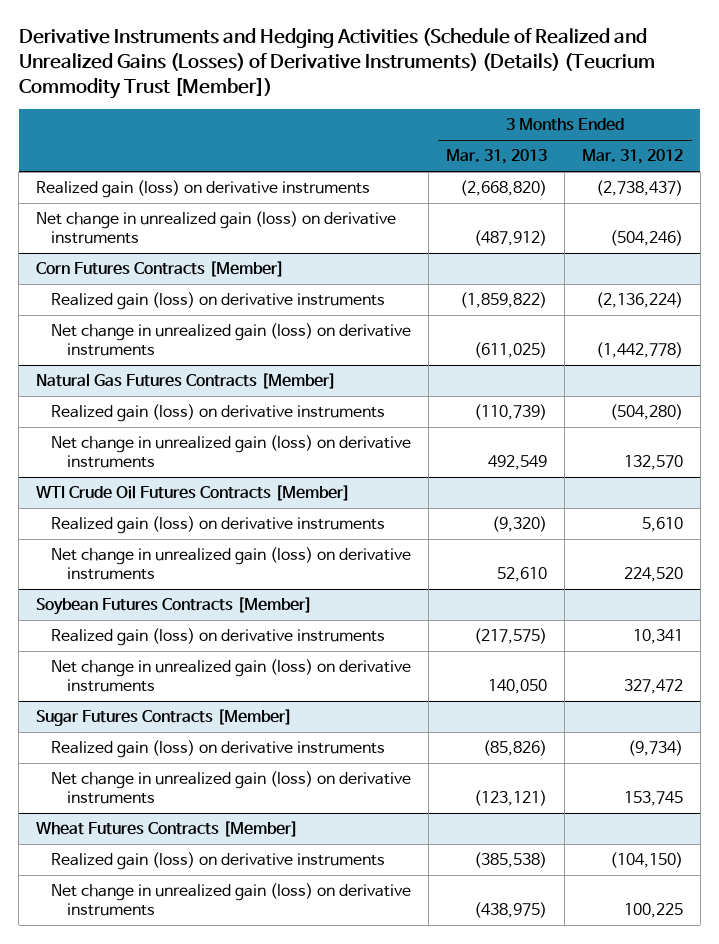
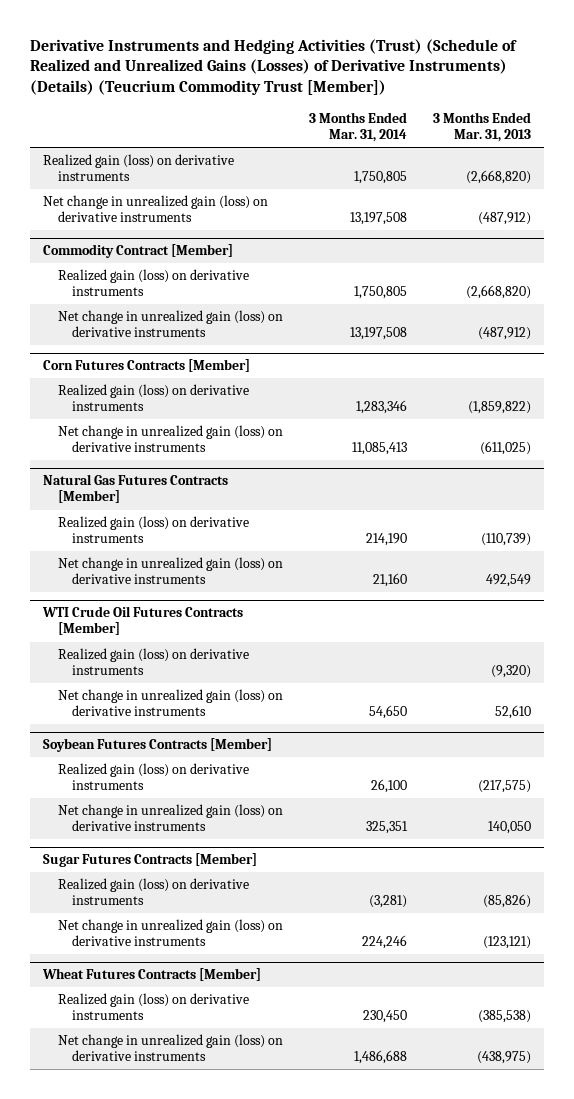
- Derivative Instruments and Hedging Activities (Schedule of Realized and Unrealized Gains (Losses) of Derivative Instruments) (Details) (Teucrium Commodity Trust [Member])
+ Derivative Instruments and Hedging Activities (Trust) (Schedule of Realized and Unrealized Gains (Losses) of Derivative Instruments) (Details) (Teucrium Commodity Trust [Member])
- | 3 Months Ended Mar. 31, 2013 | 3 Months Ended Mar. 31, 2012
+ | 3 Months Ended Mar. 31, 2014 | 3 Months Ended Mar. 31, 2013
+ Commodity Contract [Member]
+ Realized gain (loss) on derivative instruments | 1,750,805 | (2,668,820)
+ Net change in unrealized gain (loss) on derivative instruments | 13,197,508 | (487,912)

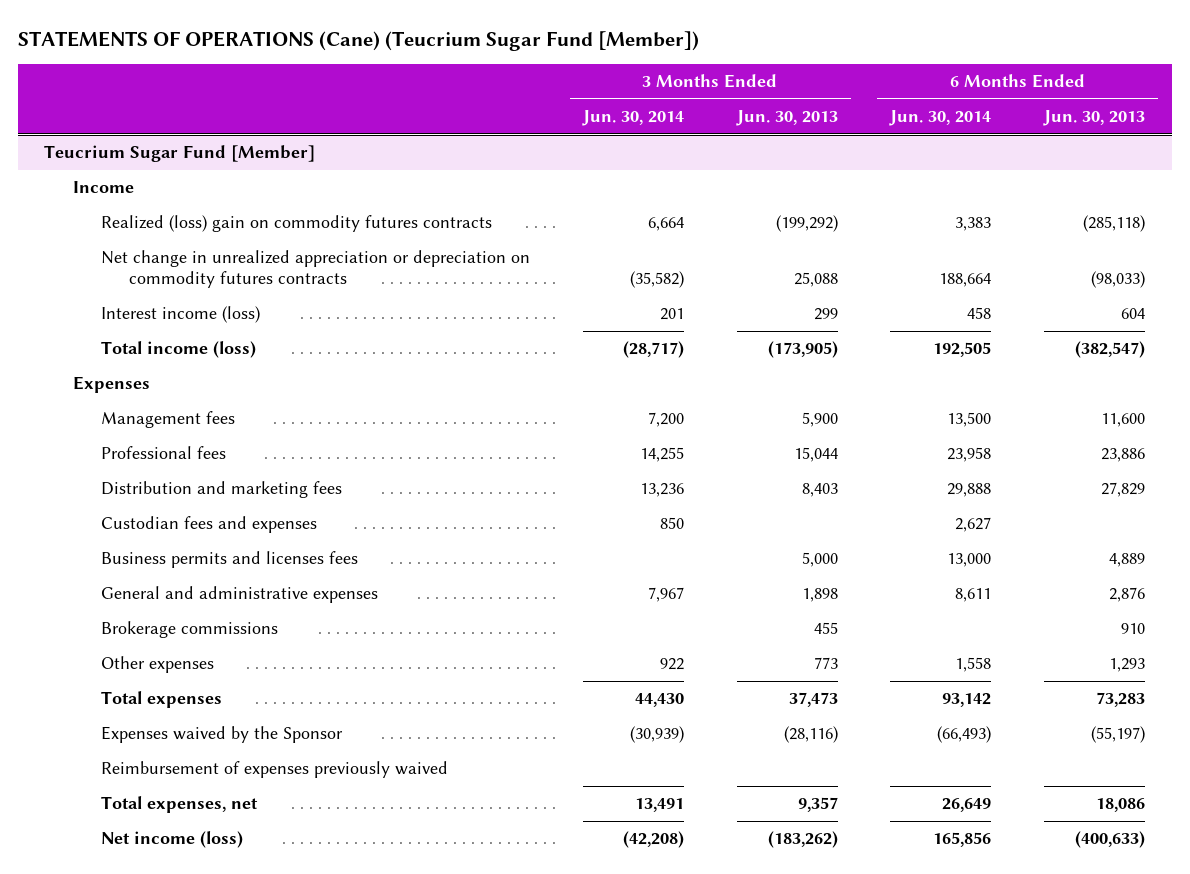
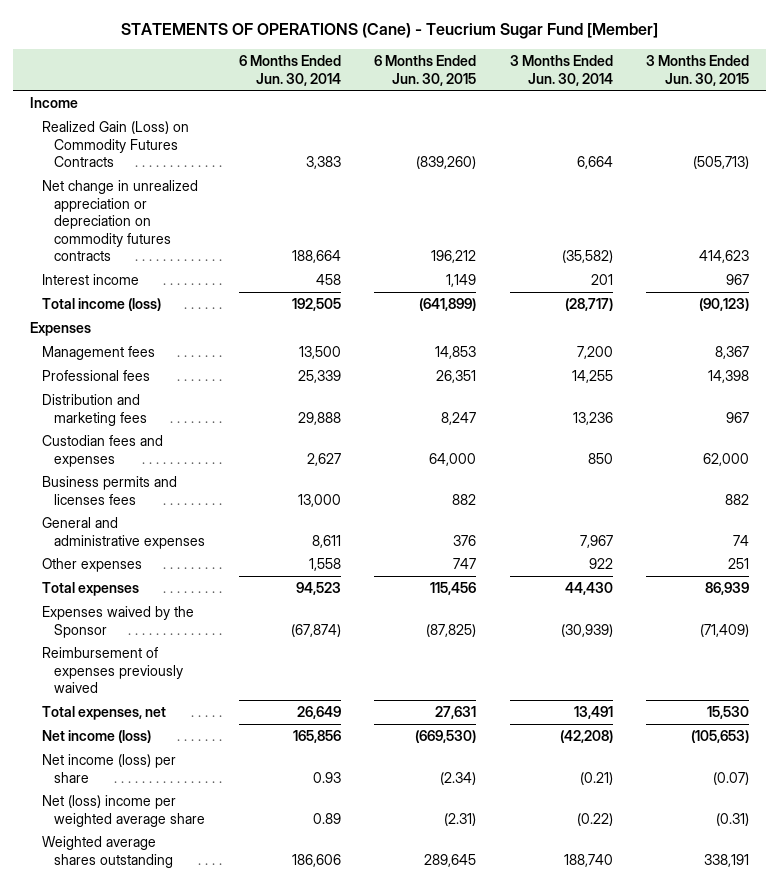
- STATEMENTS OF OPERATIONS (Cane) (Teucrium Sugar Fund [Member])
+ STATEMENTS OF OPERATIONS (Cane) - Teucrium Sugar Fund [Member]
- | 3 Months Ended Jun. 30, 2014 | 3 Months Ended Jun. 30, 2013 | 6 Months Ended Jun. 30, 2014 | 6 Months Ended Jun. 30, 2013
+ | 6 Months Ended Jun. 30, 2014 | 6 Months Ended Jun. 30, 2015 | 3 Months Ended Jun. 30, 2014 | 3 Months Ended Jun. 30, 2015
- Teucrium Sugar Fund [Member]
- Realized (loss) gain on commodity futures contracts | 6,664 | (199,292) | 3,383 | (285,118)
+ Realized Gain (Loss) on Commodity Futures Contracts | 3,383 | (839,260) | 6,664 | (505,713)
- Interest income (loss) | 201 | 299 | 458 | 604
+ Interest income | 458 | 1,149 | 201 | 967
- Professional fees | 14,255 | 15,044 | 23,958 | 23,886
+ Professional fees | 25,339 | 26,351 | 14,255 | 14,398
- Brokerage commissions | | 455 | | 910
- Total expenses | 44,430 | 37,473 | 93,142 | 73,283
- Expenses waived by the Sponsor | (30,939) | (28,116) | (66,493) | (55,197)
+ Total expenses | 94,523 | 115,456 | 44,430 | 86,939
+ Expenses waived by the Sponsor | (67,874) | (87,825) | (30,939) | (71,409)
+ Net income (loss) per share | 0.93 | (2.34) | (0.21) | (0.07)
+ Net (loss) income per weighted average share | 0.89 | (2.31) | (0.22) | (0.31)
+ Weighted average shares outstanding | 186,606 | 289,645 | 188,740 | 338,191

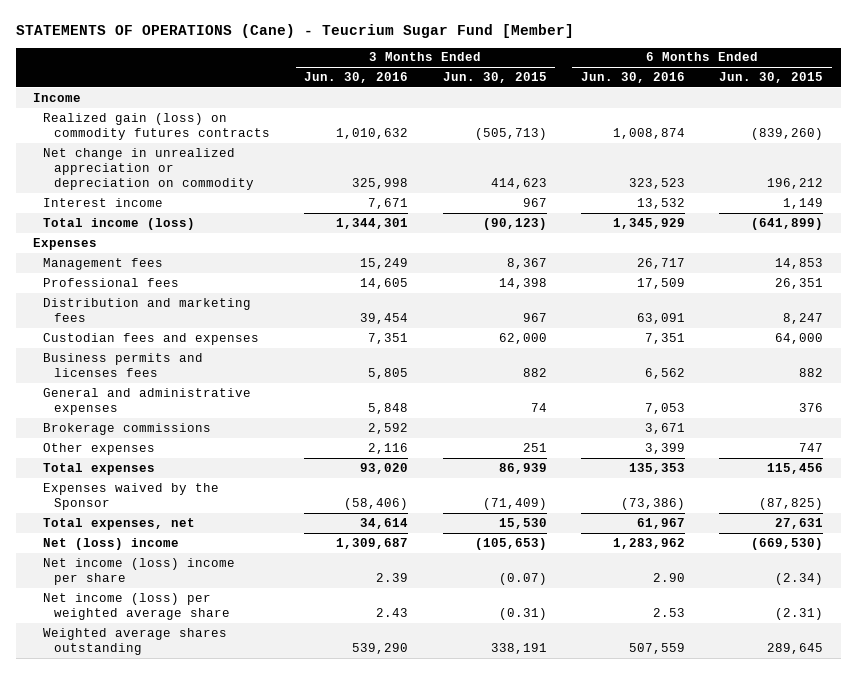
- | 6 Months Ended Jun. 30, 2014 | 6 Months Ended Jun. 30, 2015 | 3 Months Ended Jun. 30, 2014 | 3 Months Ended Jun. 30, 2015
+ | 3 Months Ended Jun. 30, 2016 | 3 Months Ended Jun. 30, 2015 | 6 Months Ended Jun. 30, 2016 | 6 Months Ended Jun. 30, 2015
- Realized Gain (Loss) on Commodity Futures Contracts | 3,383 | (839,260) | 6,664 | (505,713)
- Net change in unrealized appreciation or depreciation on commodity futures contracts | 188,664 | 196,212 | (35,582) | 414,623
+ Realized gain (loss) on commodity futures contracts | 1,010,632 | (505,713) | 1,008,874 | (839,260)
+ Net change in unrealized appreciation or depreciation on commodity | 325,998 | 414,623 | 323,523 | 196,212
+ Brokerage commissions | 2,592 | | 3,671 |
- Reimbursement of expenses previously waived
- Net income (loss) | 165,856 | (669,530) | (42,208) | (105,653)
- Net income (loss) per share | 0.93 | (2.34) | (0.21) | (0.07)
- Net (loss) income per weighted average share | 0.89 | (2.31) | (0.22) | (0.31)
+ Net (loss) income | 1,309,687 | (105,653) | 1,283,962 | (669,530)
+ Net income (loss) income per share | 2.39 | (0.07) | 2.90 | (2.34)
+ Net income (loss) per weighted average share | 2.43 | (0.31) | 2.53 | (2.31)

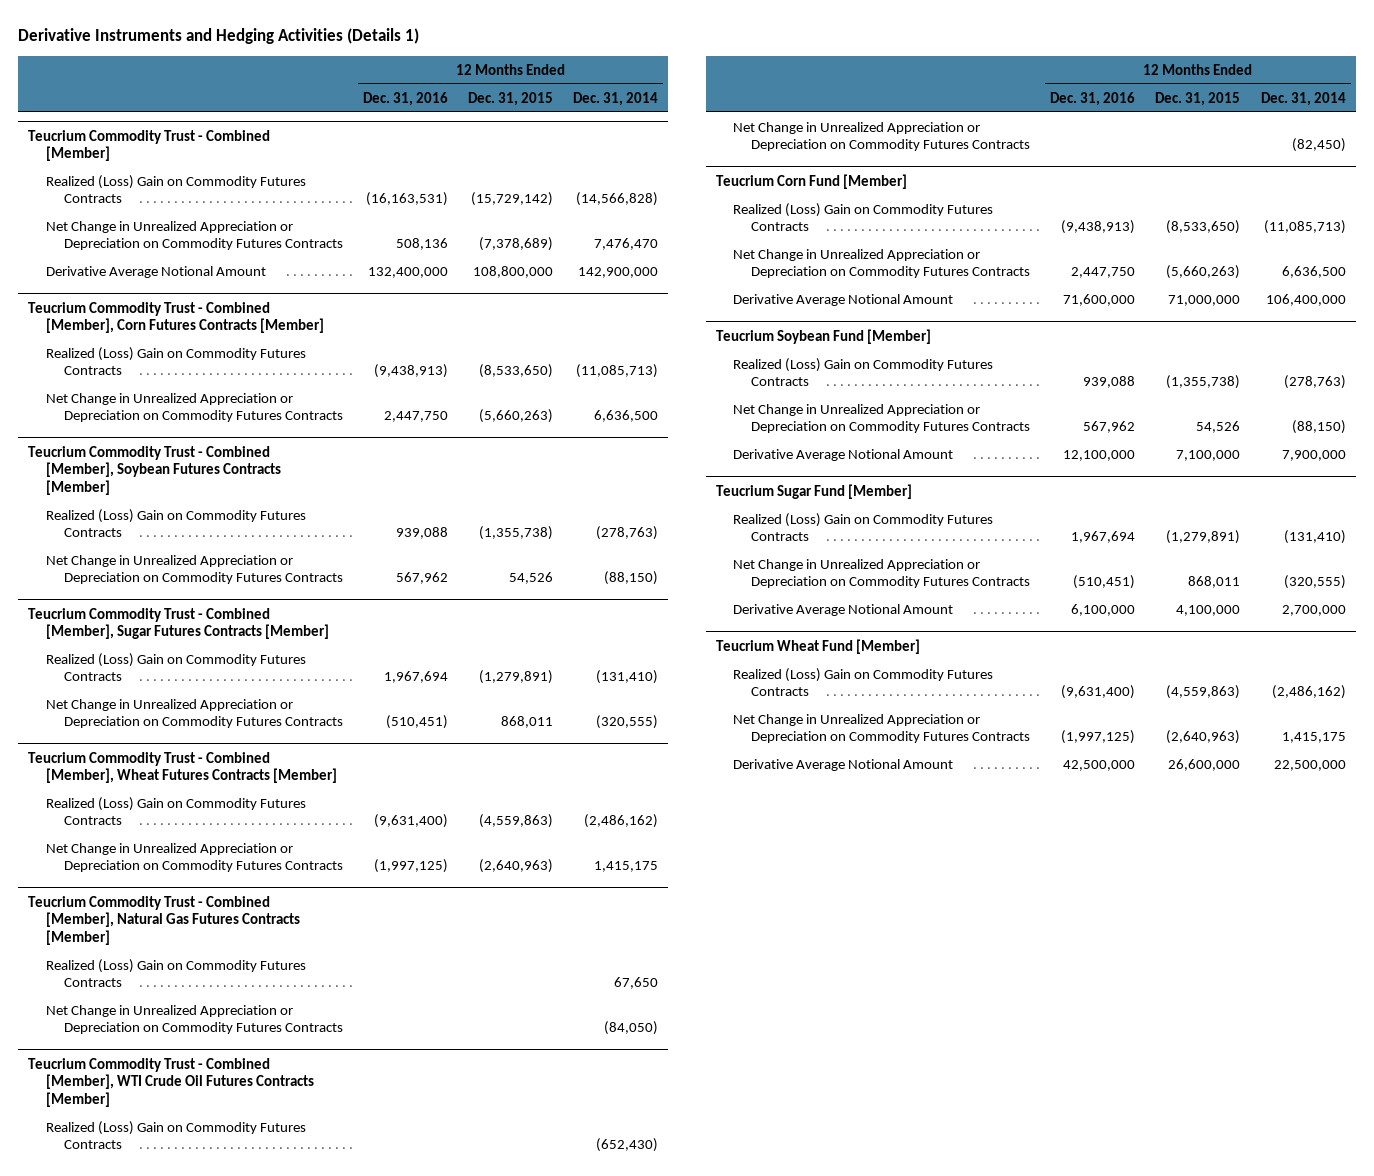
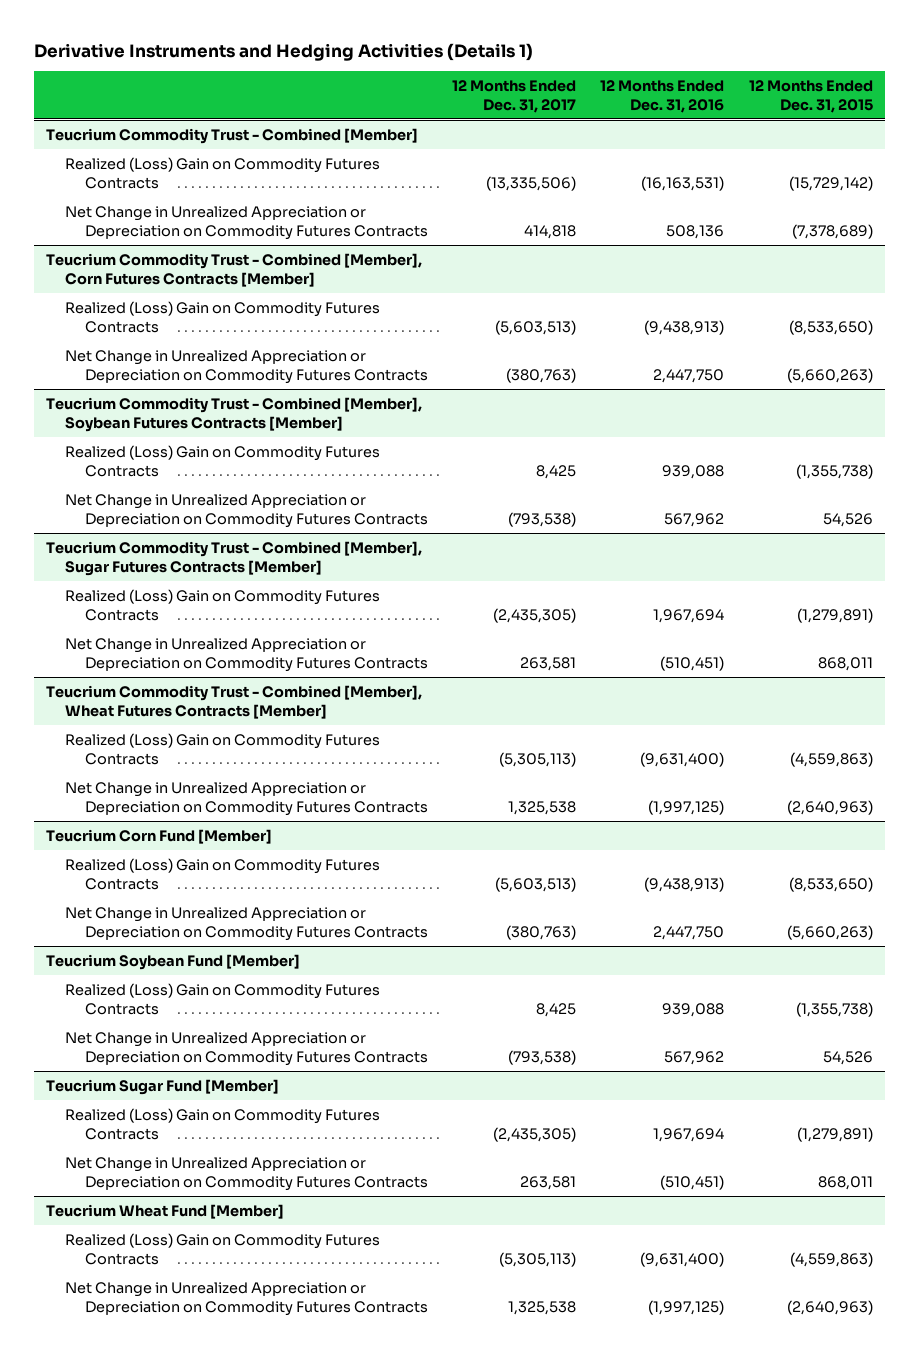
- | 12 Months Ended Dec. 31, 2016 | 12 Months Ended Dec. 31, 2015 | 12 Months Ended Dec. 31, 2014
+ | 12 Months Ended Dec. 31, 2017 | 12 Months Ended Dec. 31, 2016 | 12 Months Ended Dec. 31, 2015
@ Teucrium Commodity Trust - Combined [Member]
- Derivative Average Notional Amount | 132,400,000 | 108,800,000 | 142,900,000
- Teucrium Commodity Trust - Combined [Member], Natural Gas Futures Contracts [Member]
- Realized (Loss) Gain on Commodity Futures Contracts | | | 67,650
- Net Change in Unrealized Appreciation or Depreciation on Commodity Futures Contracts | | | (84,050)
- Teucrium Commodity Trust - Combined [Member], WTI Crude Oil Futures Contracts [Member]
- Realized (Loss) Gain on Commodity Futures Contracts | | | (652,430)
- Net Change in Unrealized Appreciation or Depreciation on Commodity Futures Contracts | | | (82,450)
@ Teucrium Corn Fund [Member]
- Derivative Average Notional Amount | 71,600,000 | 71,000,000 | 106,400,000
@ Teucrium Soybean Fund [Member]
- Derivative Average Notional Amount | 12,100,000 | 7,100,000 | 7,900,000
@ Teucrium Sugar Fund [Member]
- Derivative Average Notional Amount | 6,100,000 | 4,100,000 | 2,700,000
@ Teucrium Wheat Fund [Member]
- Derivative Average Notional Amount | 42,500,000 | 26,600,000 | 22,500,000

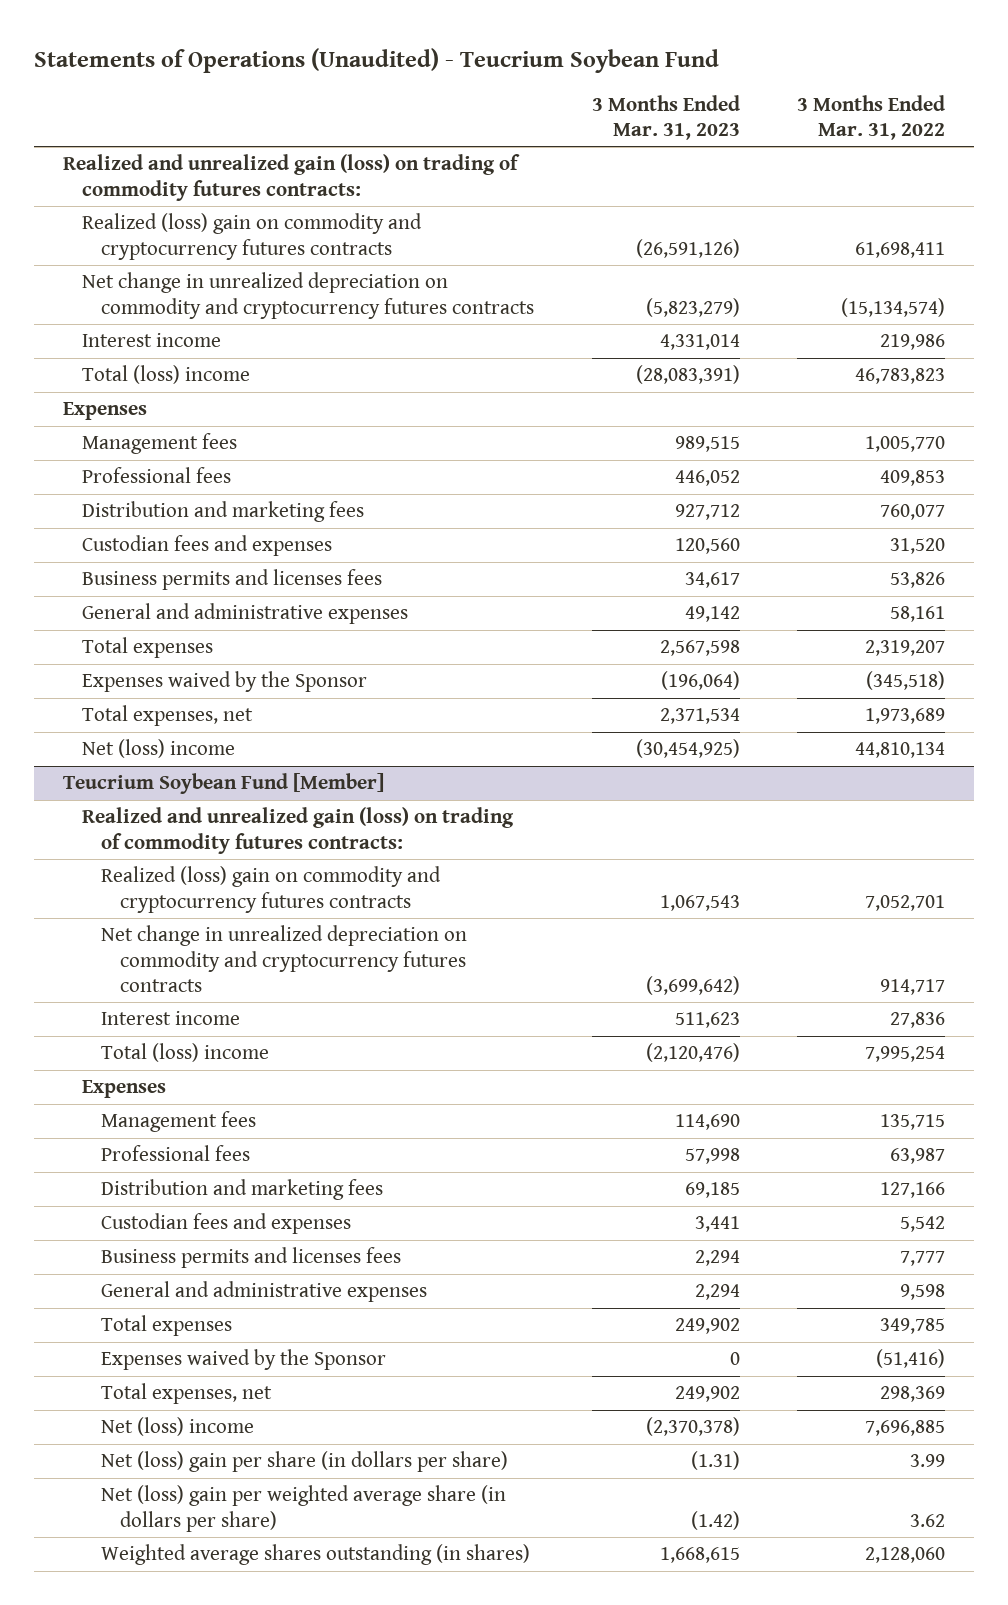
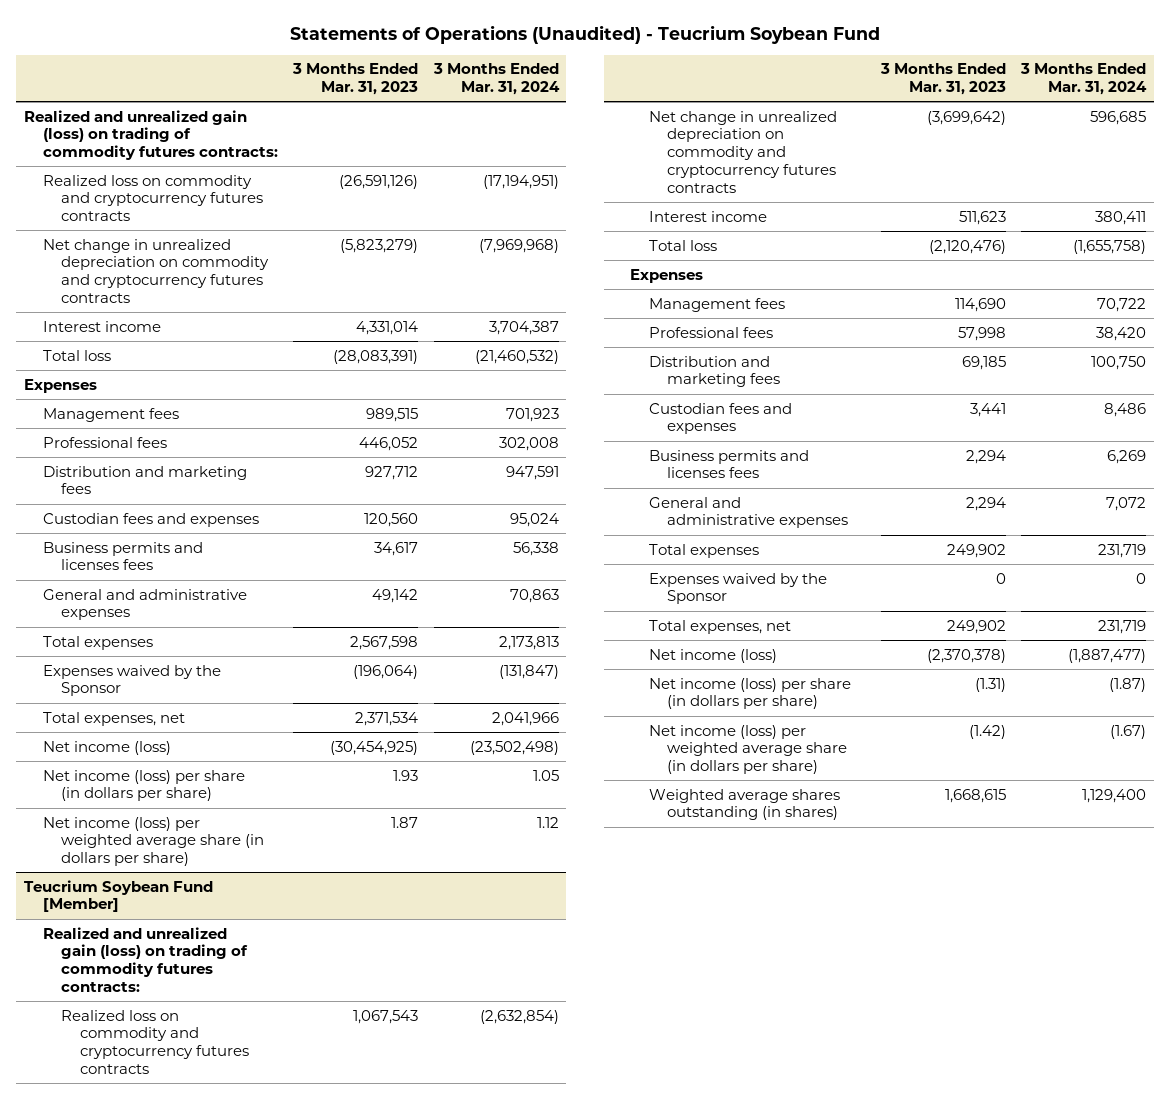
- | 3 Months Ended Mar. 31, 2023 | 3 Months Ended Mar. 31, 2022
+ | 3 Months Ended Mar. 31, 2023 | 3 Months Ended Mar. 31, 2024
- Realized (loss) gain on commodity and cryptocurrency futures contracts | (26,591,126) | 61,698,411
+ Realized loss on commodity and cryptocurrency futures contracts | (26,591,126) | (17,194,951)
- Total (loss) income | (28,083,391) | 46,783,823
+ Total loss | (28,083,391) | (21,460,532)
- Net (loss) income | (30,454,925) | 44,810,134
+ Net income (loss) | (30,454,925) | (23,502,498)
+ Net income (loss) per share (in dollars per share) | 1.93 | 1.05
+ Net income (loss) per weighted average share (in dollars per share) | 1.87 | 1.12
@ Teucrium Soybean Fund [Member]
- Realized (loss) gain on commodity and cryptocurrency futures contracts | 1,067,543 | 7,052,701
+ Realized loss on commodity and cryptocurrency futures contracts | 1,067,543 | (2,632,854)
- Total (loss) income | (2,120,476) | 7,995,254
+ Total loss | (2,120,476) | (1,655,758)
- Net (loss) income | (2,370,378) | 7,696,885
- Net (loss) gain per share (in dollars per share) | (1.31) | 3.99
- Net (loss) gain per weighted average share (in dollars per share) | (1.42) | 3.62
+ Net income (loss) | (2,370,378) | (1,887,477)
+ Net income (loss) per share (in dollars per share) | (1.31) | (1.87)
+ Net income (loss) per weighted average share (in dollars per share) | (1.42) | (1.67)

